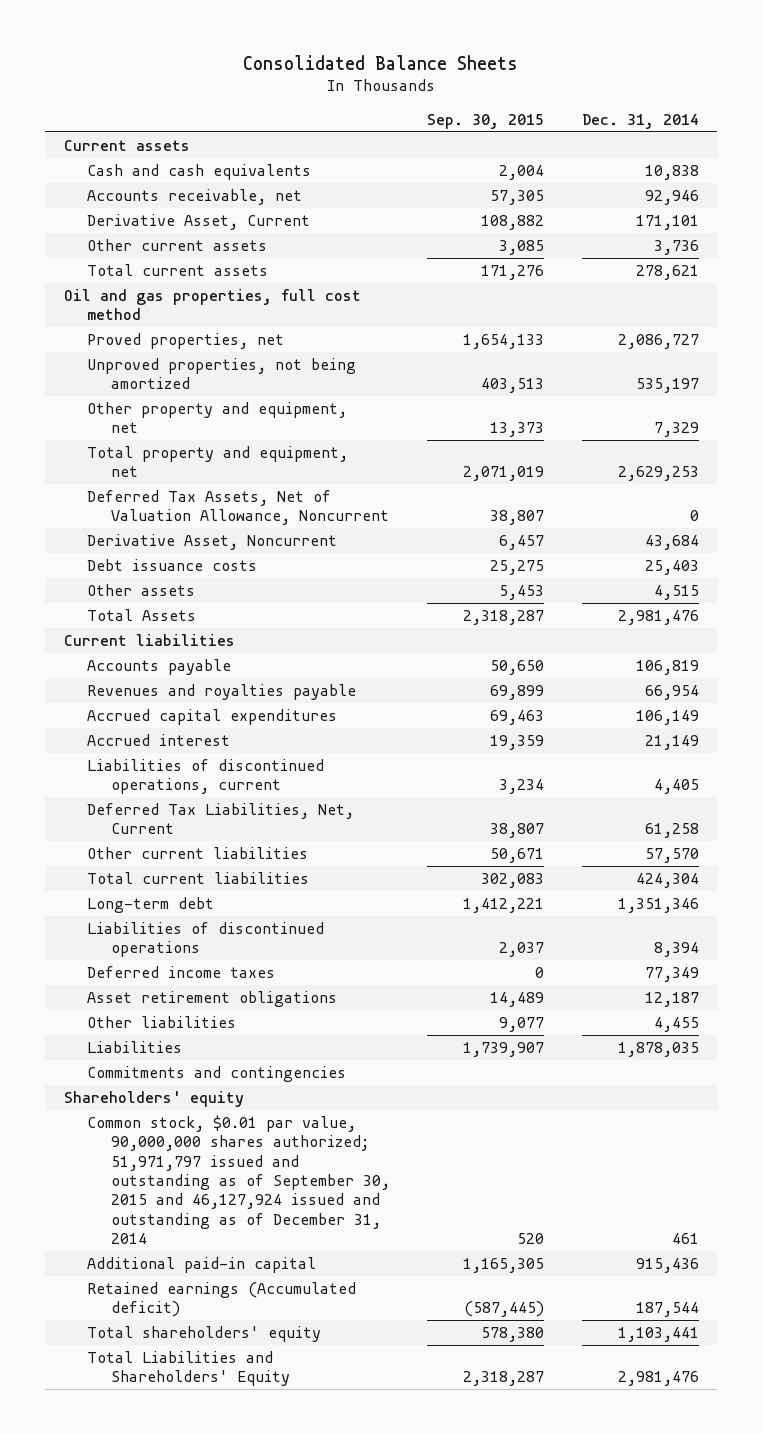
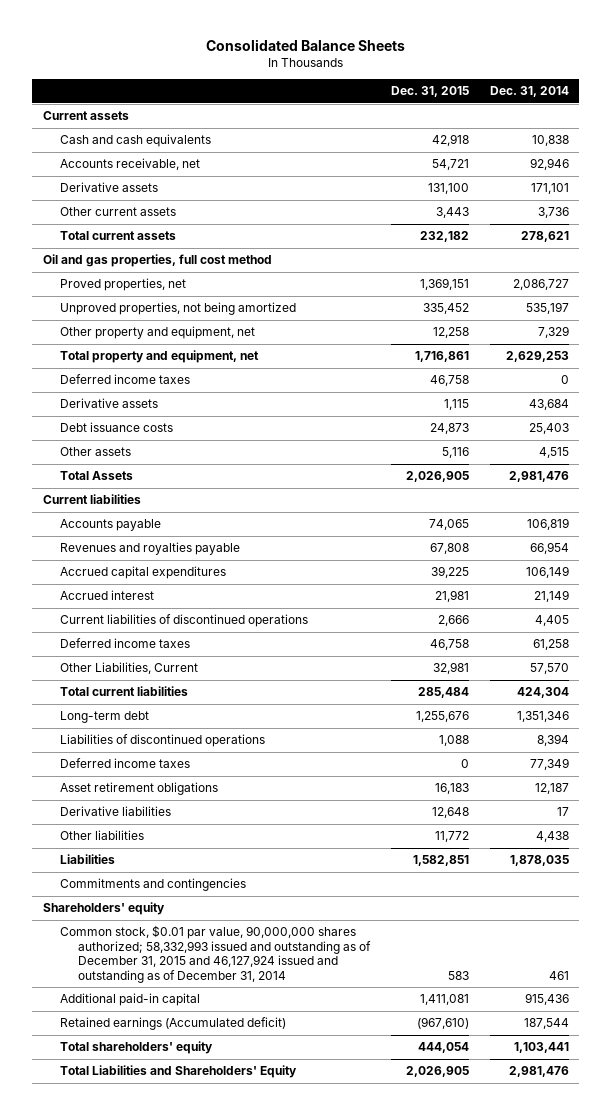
- | Sep. 30, 2015 | Dec. 31, 2014
+ | Dec. 31, 2015 | Dec. 31, 2014
- Derivative Asset, Current | 108,882 | 171,101
+ Derivative assets | 131,100 | 171,101
- Deferred Tax Assets, Net of Valuation Allowance, Noncurrent | 38,807 | 0
- Derivative Asset, Noncurrent | 6,457 | 43,684
+ Deferred income taxes | 46,758 | 0
+ Derivative assets | 1,115 | 43,684
- Liabilities of discontinued operations, current | 3,234 | 4,405
- Deferred Tax Liabilities, Net, Current | 38,807 | 61,258
- Other current liabilities | 50,671 | 57,570
+ Current liabilities of discontinued operations | 2,666 | 4,405
+ Deferred income taxes | 46,758 | 61,258
+ Other Liabilities, Current | 32,981 | 57,570
- Other liabilities | 9,077 | 4,455
+ Derivative liabilities | 12,648 | 17
+ Other liabilities | 11,772 | 4,438
- Common stock, $0.01 par value, 90,000,000 shares authorized; 51,971,797 issued and outstanding as of September 30, 2015 and 46,127,924 issued and outstanding as of December 31, 2014 | 520 | 461
+ Common stock, $0.01 par value, 90,000,000 shares authorized; 58,332,993 issued and outstanding as of December 31, 2015 and 46,127,924 issued and outstanding as of December 31, 2014 | 583 | 461

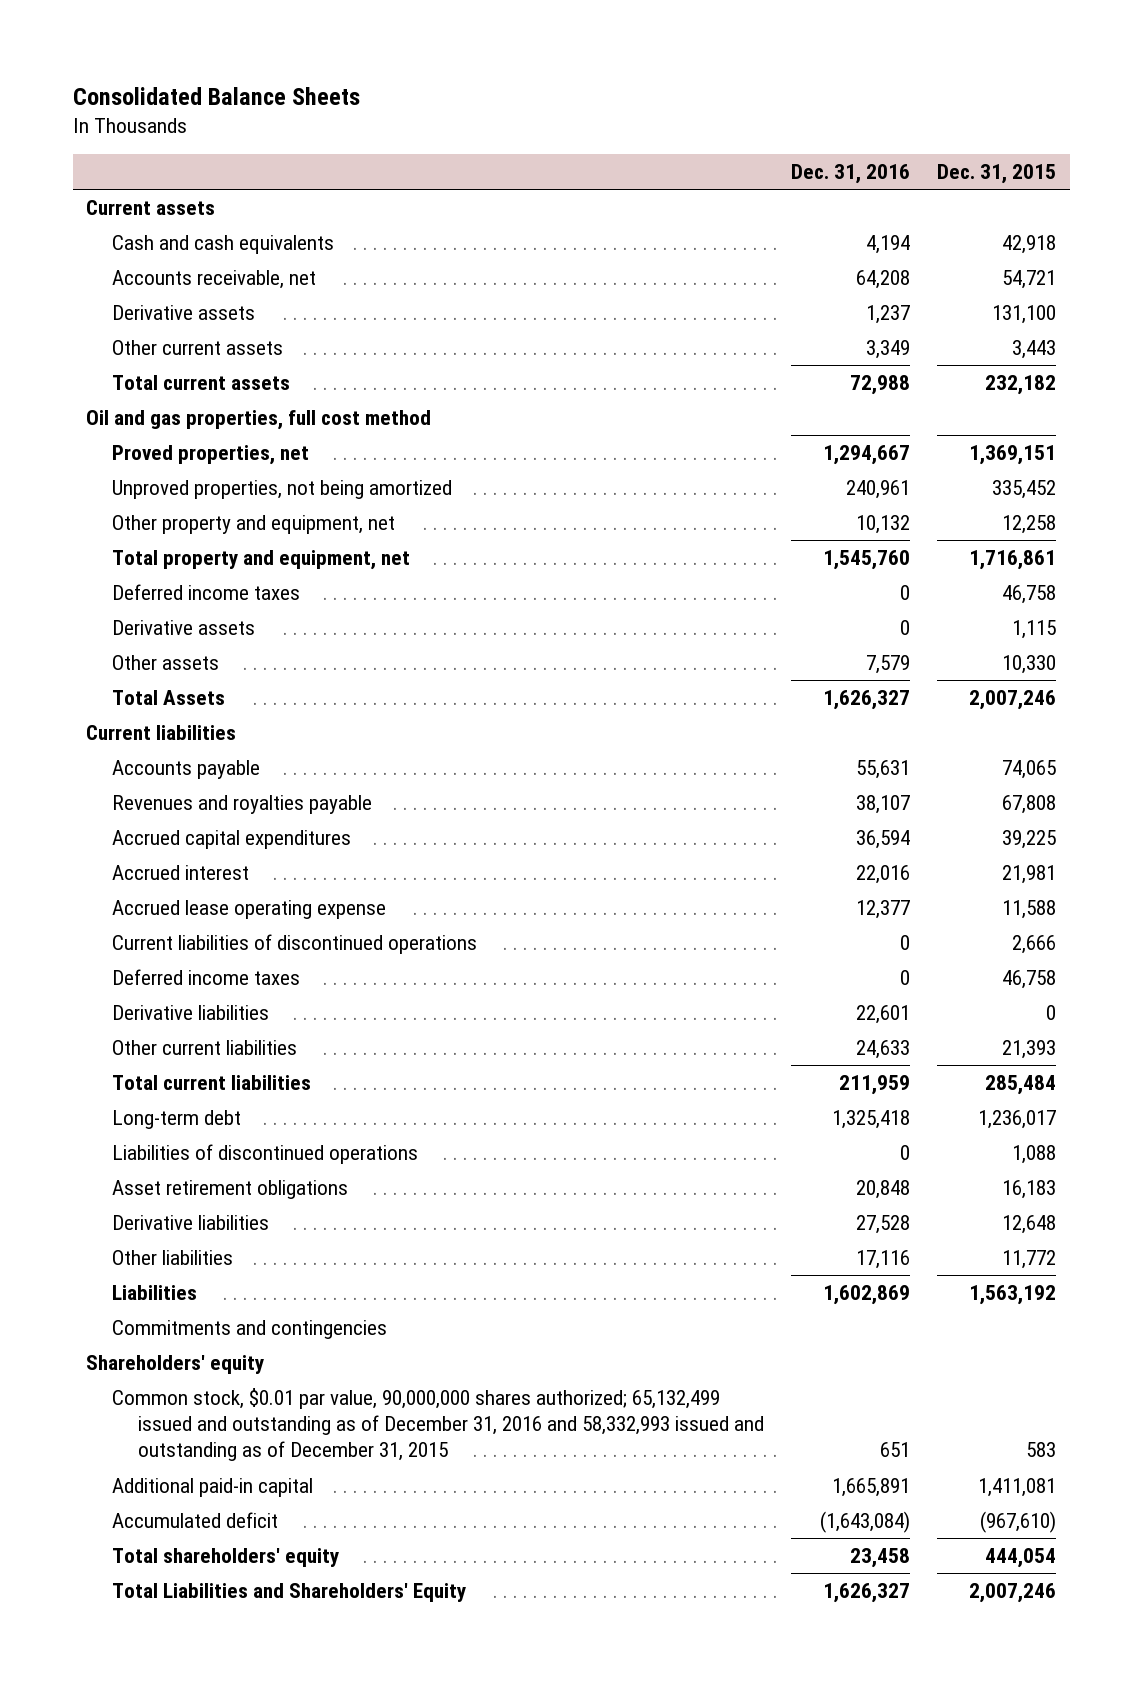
- | Dec. 31, 2015 | Dec. 31, 2014
+ | Dec. 31, 2016 | Dec. 31, 2015
- Debt issuance costs | 24,873 | 25,403
- Other assets | 5,116 | 4,515
- Total Assets | 2,026,905 | 2,981,476
+ Other assets | 7,579 | 10,330
+ Total Assets | 1,626,327 | 2,007,246
+ Accrued lease operating expense | 12,377 | 11,588
- Other Liabilities, Current | 32,981 | 57,570
+ Derivative liabilities | 22,601 | 0
+ Other current liabilities | 24,633 | 21,393
- Long-term debt | 1,255,676 | 1,351,346
+ Long-term debt | 1,325,418 | 1,236,017
- Deferred income taxes | 0 | 77,349
- Liabilities | 1,582,851 | 1,878,035
+ Liabilities | 1,602,869 | 1,563,192
- Common stock, $0.01 par value, 90,000,000 shares authorized; 58,332,993 issued and outstanding as of December 31, 2015 and 46,127,924 issued and outstanding as of December 31, 2014 | 583 | 461
+ Common stock, $0.01 par value, 90,000,000 shares authorized; 65,132,499 issued and outstanding as of December 31, 2016 and 58,332,993 issued and outstanding as of December 31, 2015 | 651 | 583
- Retained earnings (Accumulated deficit) | (967,610) | 187,544
+ Accumulated deficit | (1,643,084) | (967,610)
- Total Liabilities and Shareholders' Equity | 2,026,905 | 2,981,476
+ Total Liabilities and Shareholders' Equity | 1,626,327 | 2,007,246

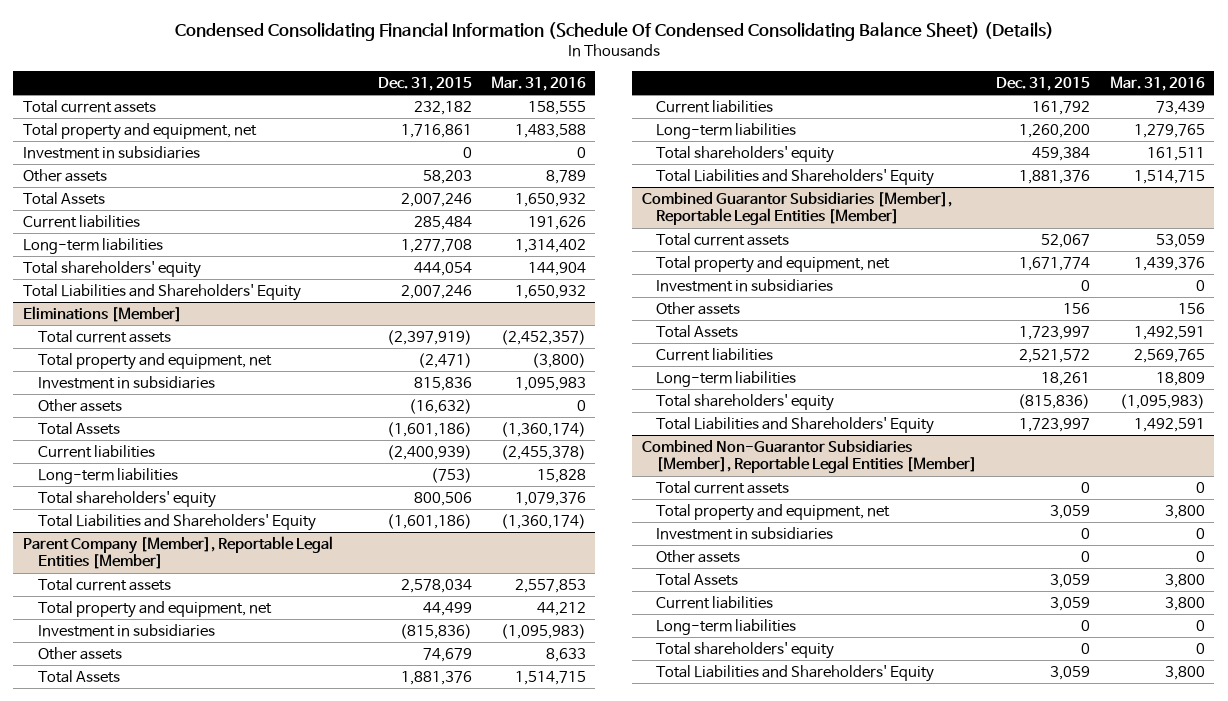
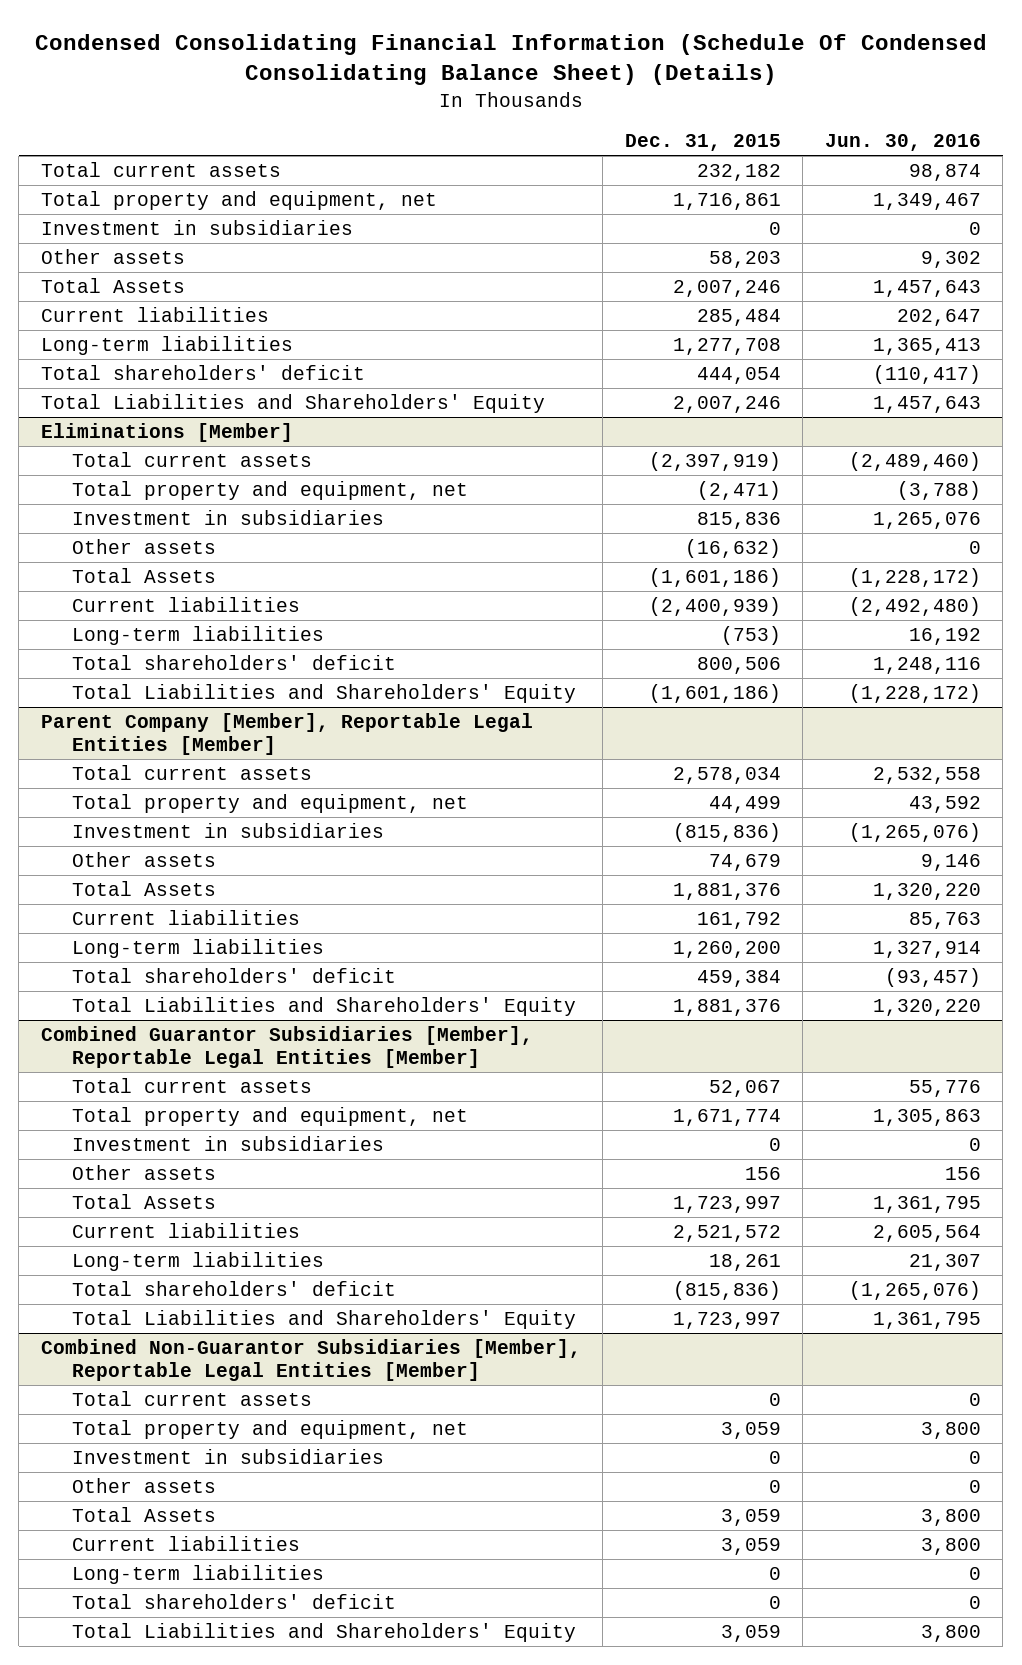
- | Dec. 31, 2015 | Mar. 31, 2016
+ | Dec. 31, 2015 | Jun. 30, 2016
- Total shareholders' equity | 444,054 | 144,904
+ Total shareholders' deficit | 444,054 | (110,417)
@ Eliminations [Member]
- Total shareholders' equity | 800,506 | 1,079,376
+ Total shareholders' deficit | 800,506 | 1,248,116
@ Parent Company [Member], Reportable Legal Entities [Member]
- Total shareholders' equity | 459,384 | 161,511
+ Total shareholders' deficit | 459,384 | (93,457)
@ Combined Guarantor Subsidiaries [Member], Reportable Legal Entities [Member]
- Total shareholders' equity | (815,836) | (1,095,983)
+ Total shareholders' deficit | (815,836) | (1,265,076)
@ Combined Non-Guarantor Subsidiaries [Member], Reportable Legal Entities [Member]
- Total shareholders' equity | 0 | 0
+ Total shareholders' deficit | 0 | 0

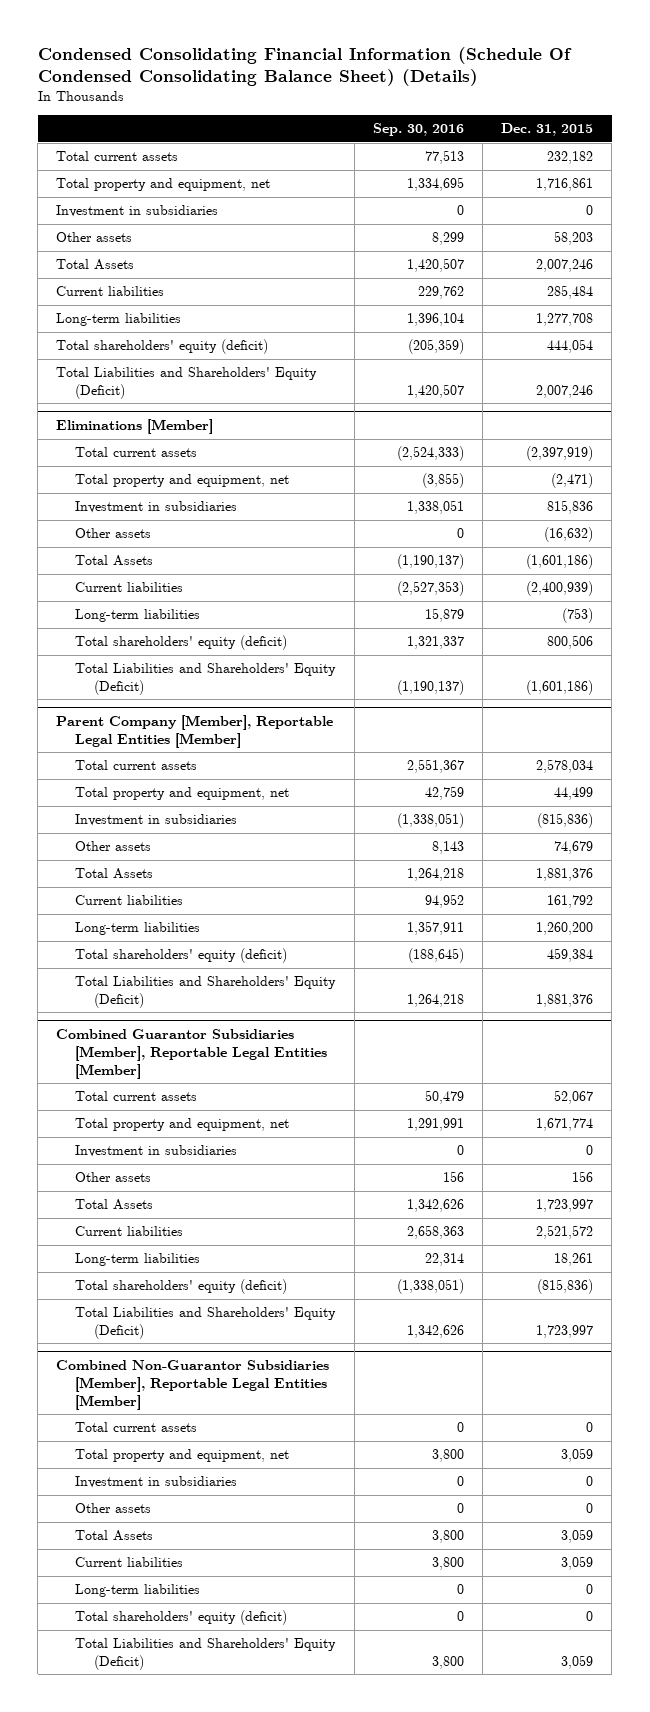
- | Dec. 31, 2015 | Jun. 30, 2016
+ | Sep. 30, 2016 | Dec. 31, 2015
- Total shareholders' deficit | 444,054 | (110,417)
- Total Liabilities and Shareholders' Equity | 2,007,246 | 1,457,643
+ Total shareholders' equity (deficit) | (205,359) | 444,054
+ Total Liabilities and Shareholders' Equity (Deficit) | 1,420,507 | 2,007,246
@ Eliminations [Member]
- Total shareholders' deficit | 800,506 | 1,248,116
- Total Liabilities and Shareholders' Equity | (1,601,186) | (1,228,172)
+ Total shareholders' equity (deficit) | 1,321,337 | 800,506
+ Total Liabilities and Shareholders' Equity (Deficit) | (1,190,137) | (1,601,186)
@ Parent Company [Member], Reportable Legal Entities [Member]
- Total shareholders' deficit | 459,384 | (93,457)
- Total Liabilities and Shareholders' Equity | 1,881,376 | 1,320,220
+ Total shareholders' equity (deficit) | (188,645) | 459,384
+ Total Liabilities and Shareholders' Equity (Deficit) | 1,264,218 | 1,881,376
@ Combined Guarantor Subsidiaries [Member], Reportable Legal Entities [Member]
- Total shareholders' deficit | (815,836) | (1,265,076)
- Total Liabilities and Shareholders' Equity | 1,723,997 | 1,361,795
+ Total shareholders' equity (deficit) | (1,338,051) | (815,836)
+ Total Liabilities and Shareholders' Equity (Deficit) | 1,342,626 | 1,723,997
@ Combined Non-Guarantor Subsidiaries [Member], Reportable Legal Entities [Member]
- Total shareholders' deficit | 0 | 0
- Total Liabilities and Shareholders' Equity | 3,059 | 3,800
+ Total shareholders' equity (deficit) | 0 | 0
+ Total Liabilities and Shareholders' Equity (Deficit) | 3,800 | 3,059

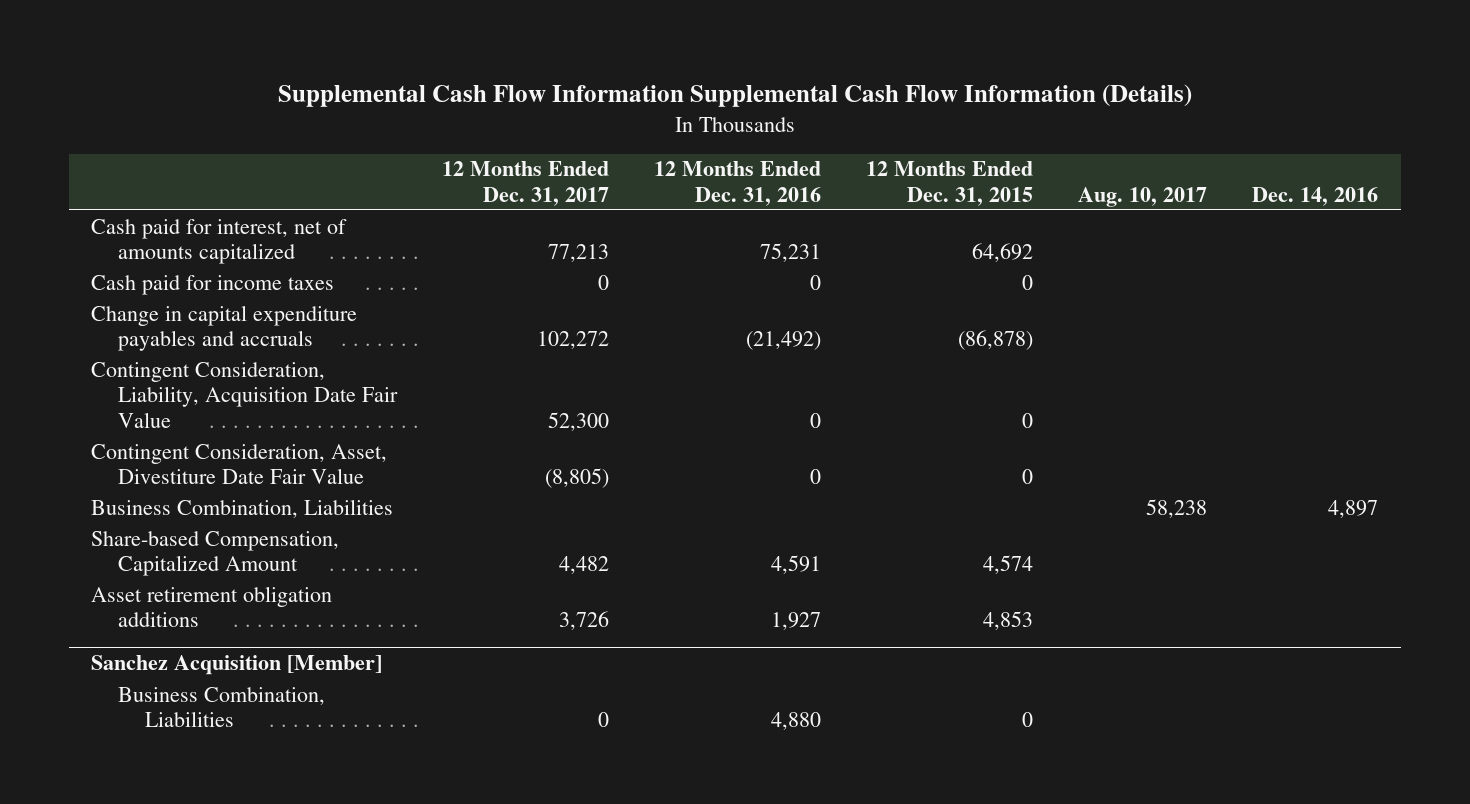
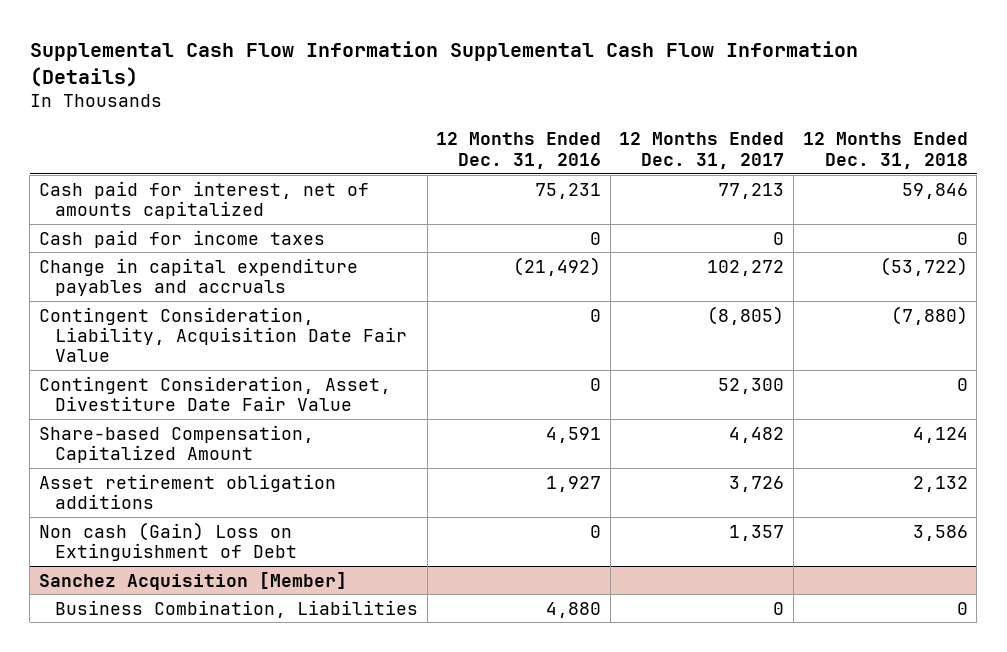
- | 12 Months Ended Dec. 31, 2017 | 12 Months Ended Dec. 31, 2016 | 12 Months Ended Dec. 31, 2015 | Aug. 10, 2017 | Dec. 14, 2016
+ | 12 Months Ended Dec. 31, 2016 | 12 Months Ended Dec. 31, 2017 | 12 Months Ended Dec. 31, 2018
- Contingent Consideration, Liability, Acquisition Date Fair Value | 52,300 | 0 | 0 | |
- Contingent Consideration, Asset, Divestiture Date Fair Value | (8,805) | 0 | 0 | |
- Business Combination, Liabilities | | | | 58,238 | 4,897
+ Contingent Consideration, Liability, Acquisition Date Fair Value | 0 | (8,805) | (7,880)
+ Contingent Consideration, Asset, Divestiture Date Fair Value | 0 | 52,300 | 0
+ Non cash (Gain) Loss on Extinguishment of Debt | 0 | 1,357 | 3,586

